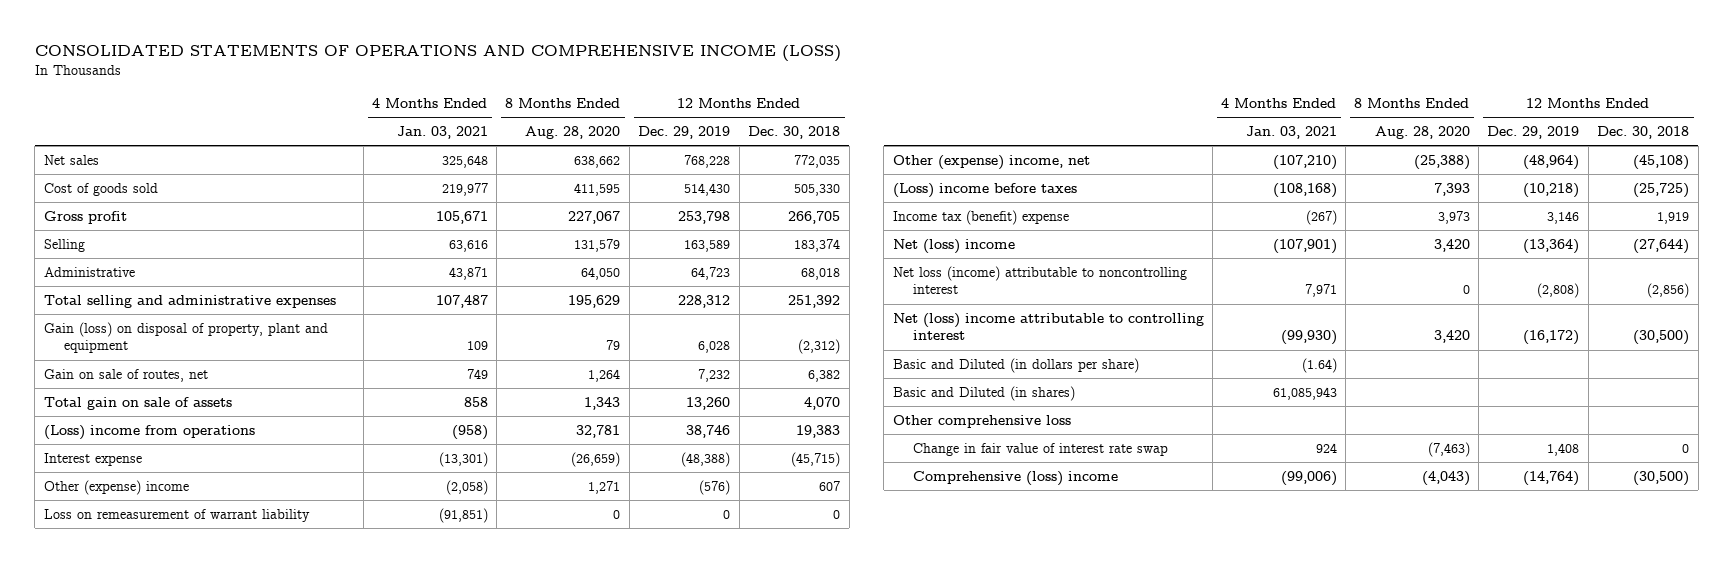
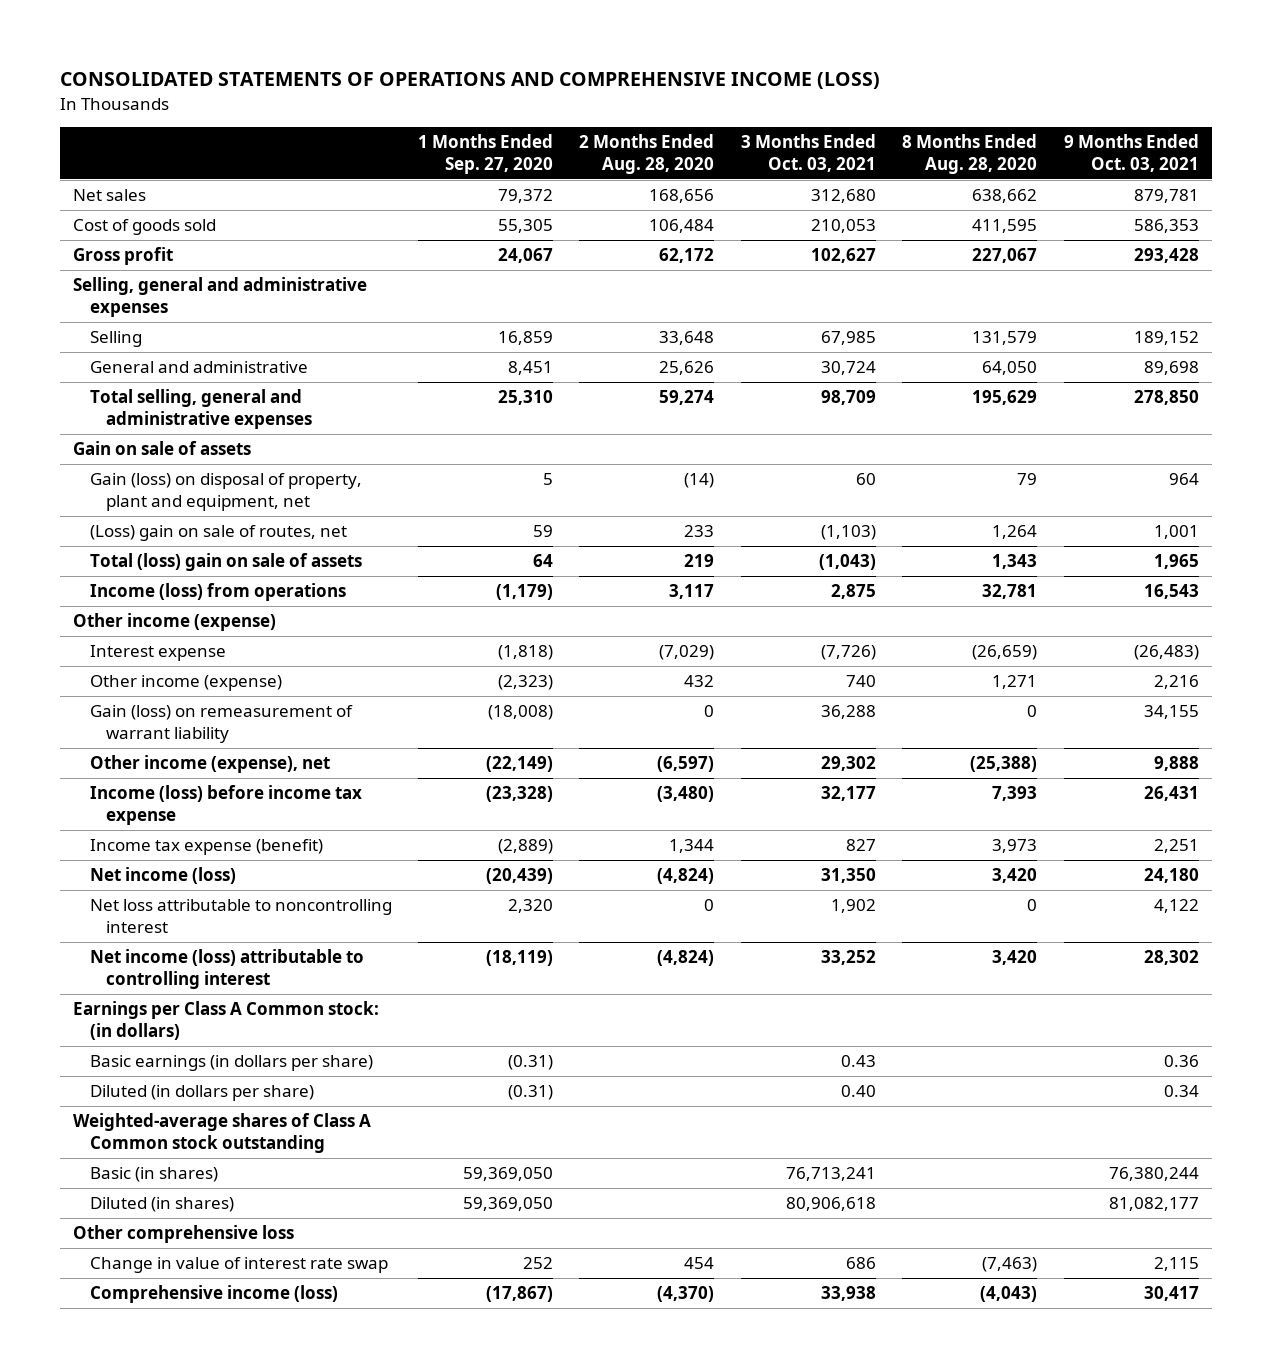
- | 4 Months Ended Jan. 03, 2021 | 8 Months Ended Aug. 28, 2020 | 12 Months Ended Dec. 29, 2019 | 12 Months Ended Dec. 30, 2018
+ | 1 Months Ended Sep. 27, 2020 | 2 Months Ended Aug. 28, 2020 | 3 Months Ended Oct. 03, 2021 | 8 Months Ended Aug. 28, 2020 | 9 Months Ended Oct. 03, 2021
+ Selling, general and administrative expenses
- Administrative | 43,871 | 64,050 | 64,723 | 68,018
- Total selling and administrative expenses | 107,487 | 195,629 | 228,312 | 251,392
- Gain (loss) on disposal of property, plant and equipment | 109 | 79 | 6,028 | (2,312)
- Gain on sale of routes, net | 749 | 1,264 | 7,232 | 6,382
- Total gain on sale of assets | 858 | 1,343 | 13,260 | 4,070
- (Loss) income from operations | (958) | 32,781 | 38,746 | 19,383
+ General and administrative | 8,451 | 25,626 | 30,724 | 64,050 | 89,698
+ Total selling, general and administrative expenses | 25,310 | 59,274 | 98,709 | 195,629 | 278,850
+ Gain on sale of assets
+ Gain (loss) on disposal of property, plant and equipment, net | 5 | (14) | 60 | 79 | 964
+ (Loss) gain on sale of routes, net | 59 | 233 | (1,103) | 1,264 | 1,001
+ Total (loss) gain on sale of assets | 64 | 219 | (1,043) | 1,343 | 1,965
+ Income (loss) from operations | (1,179) | 3,117 | 2,875 | 32,781 | 16,543
+ Other income (expense)
- Other (expense) income | (2,058) | 1,271 | (576) | 607
- Loss on remeasurement of warrant liability | (91,851) | 0 | 0 | 0
- Other (expense) income, net | (107,210) | (25,388) | (48,964) | (45,108)
- (Loss) income before taxes | (108,168) | 7,393 | (10,218) | (25,725)
- Income tax (benefit) expense | (267) | 3,973 | 3,146 | 1,919
- Net (loss) income | (107,901) | 3,420 | (13,364) | (27,644)
- Net loss (income) attributable to noncontrolling interest | 7,971 | 0 | (2,808) | (2,856)
- Net (loss) income attributable to controlling interest | (99,930) | 3,420 | (16,172) | (30,500)
- Basic and Diluted (in dollars per share) | (1.64) | | |
- Basic and Diluted (in shares) | 61,085,943 | | |
+ Other income (expense) | (2,323) | 432 | 740 | 1,271 | 2,216
+ Gain (loss) on remeasurement of warrant liability | (18,008) | 0 | 36,288 | 0 | 34,155
+ Other income (expense), net | (22,149) | (6,597) | 29,302 | (25,388) | 9,888
+ Income (loss) before income tax expense | (23,328) | (3,480) | 32,177 | 7,393 | 26,431
+ Income tax expense (benefit) | (2,889) | 1,344 | 827 | 3,973 | 2,251
+ Net income (loss) | (20,439) | (4,824) | 31,350 | 3,420 | 24,180
+ Net loss attributable to noncontrolling interest | 2,320 | 0 | 1,902 | 0 | 4,122
+ Net income (loss) attributable to controlling interest | (18,119) | (4,824) | 33,252 | 3,420 | 28,302
+ Earnings per Class A Common stock: (in dollars)
+ Basic earnings (in dollars per share) | (0.31) | | 0.43 | | 0.36
+ Diluted (in dollars per share) | (0.31) | | 0.40 | | 0.34
+ Weighted-average shares of Class A Common stock outstanding
+ Basic (in shares) | 59,369,050 | | 76,713,241 | | 76,380,244
+ Diluted (in shares) | 59,369,050 | | 80,906,618 | | 81,082,177
- Change in fair value of interest rate swap | 924 | (7,463) | 1,408 | 0
- Comprehensive (loss) income | (99,006) | (4,043) | (14,764) | (30,500)
+ Change in value of interest rate swap | 252 | 454 | 686 | (7,463) | 2,115
+ Comprehensive income (loss) | (17,867) | (4,370) | 33,938 | (4,043) | 30,417

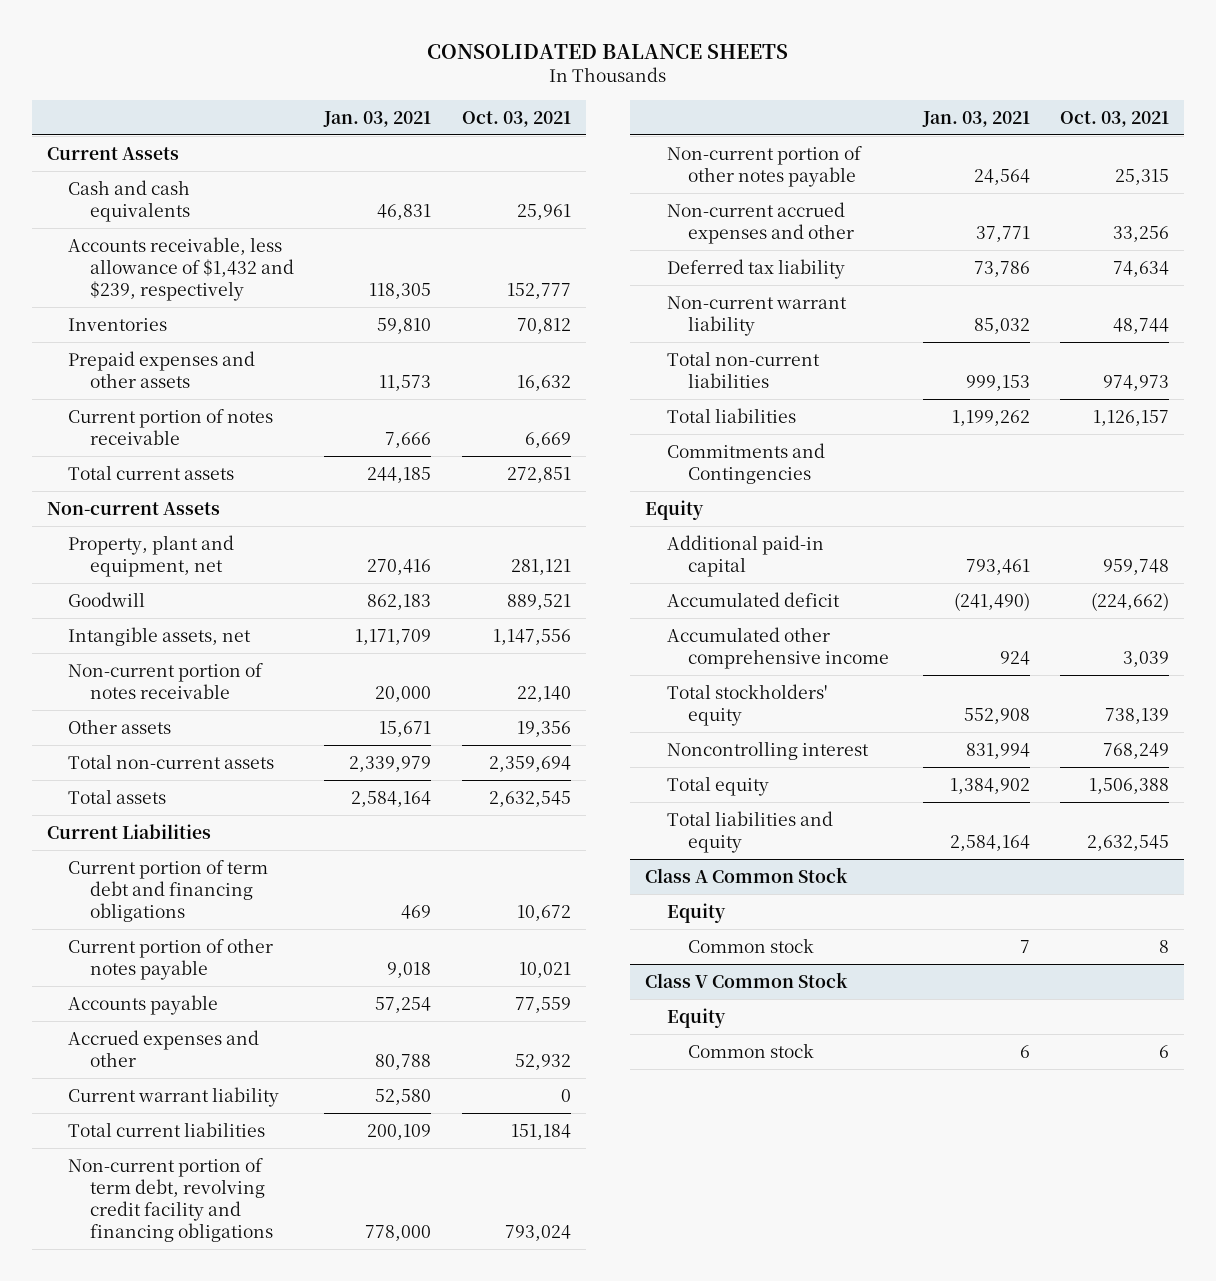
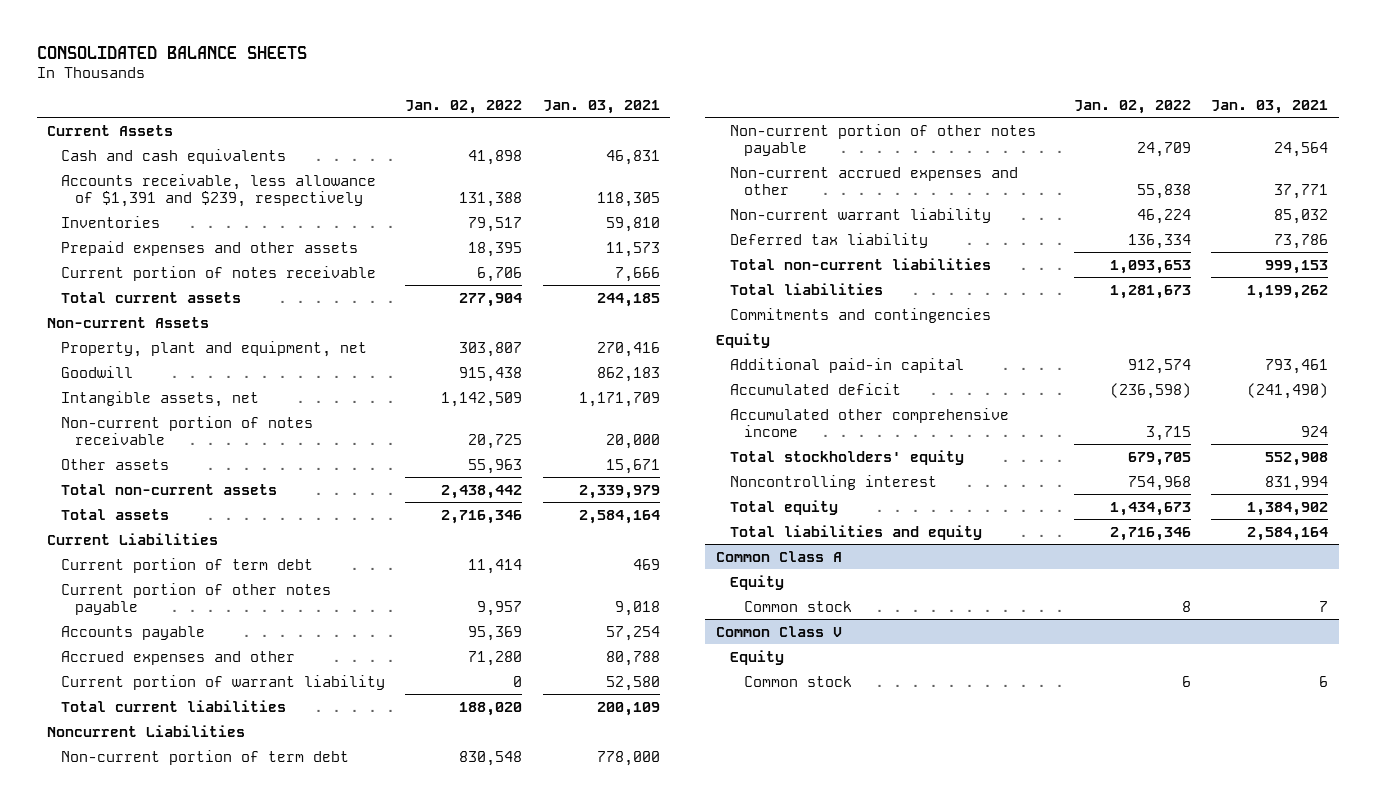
- | Jan. 03, 2021 | Oct. 03, 2021
+ | Jan. 02, 2022 | Jan. 03, 2021
- Accounts receivable, less allowance of $1,432 and $239, respectively | 118,305 | 152,777
+ Accounts receivable, less allowance of $1,391 and $239, respectively | 131,388 | 118,305
- Current portion of term debt and financing obligations | 469 | 10,672
+ Current portion of term debt | 11,414 | 469
- Current warrant liability | 52,580 | 0
+ Current portion of warrant liability | 0 | 52,580
- Non-current portion of term debt, revolving credit facility and financing obligations | 778,000 | 793,024
+ Noncurrent Liabilities
+ Non-current portion of term debt | 830,548 | 778,000
moved down: Deferred tax liability | 136,334 | 73,786
- Commitments and Contingencies
+ Commitments and contingencies
- Class A Common Stock
+ Common Class A
- Class V Common Stock
+ Common Class V

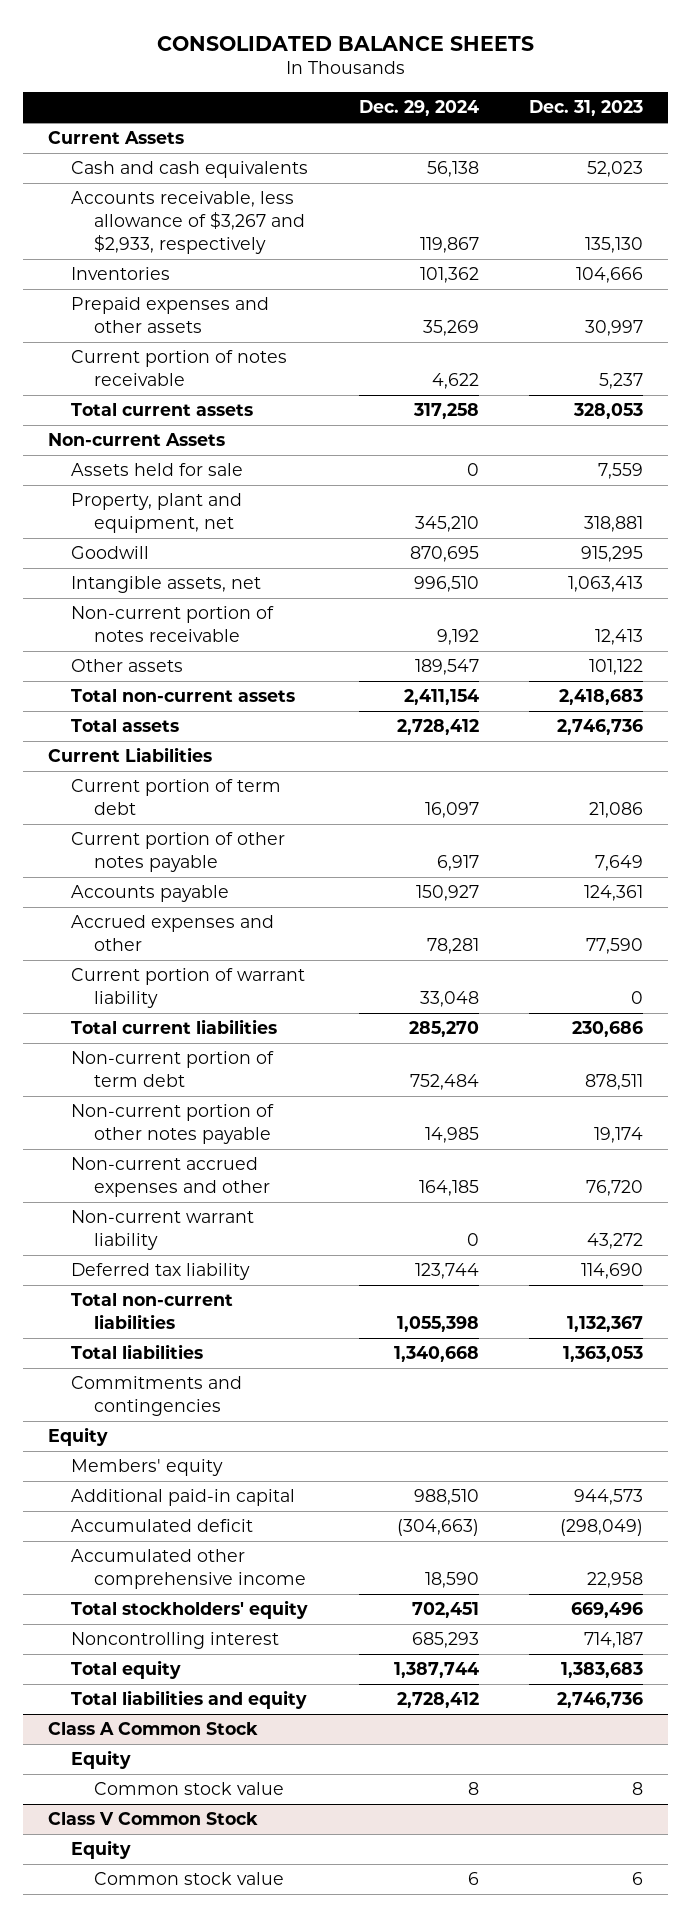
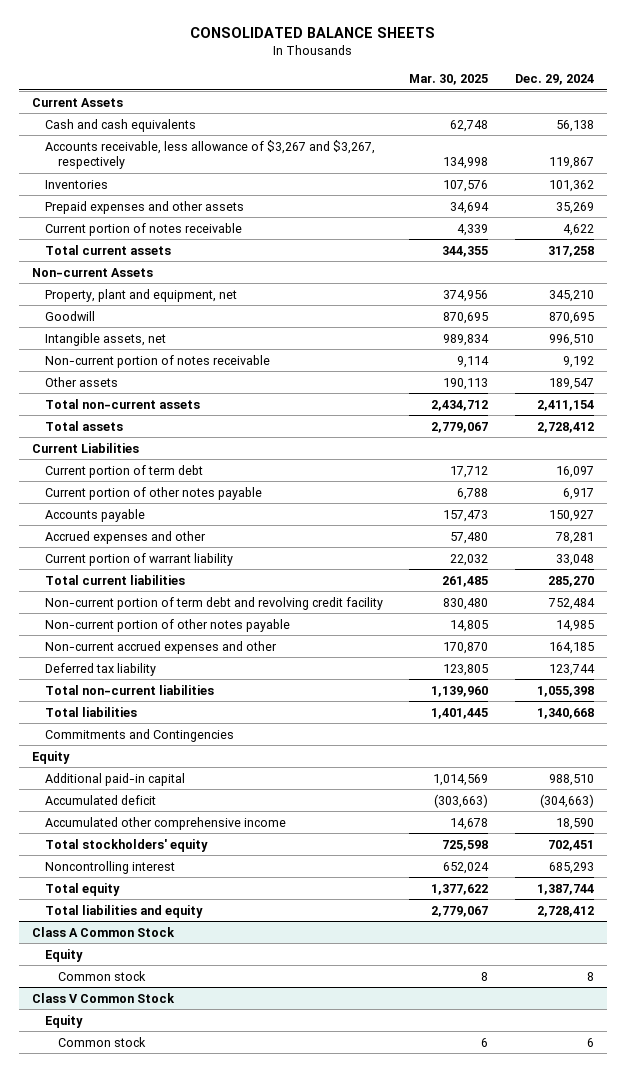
- | Dec. 29, 2024 | Dec. 31, 2023
+ | Mar. 30, 2025 | Dec. 29, 2024
- Accounts receivable, less allowance of $3,267 and $2,933, respectively | 119,867 | 135,130
+ Accounts receivable, less allowance of $3,267 and $3,267, respectively | 134,998 | 119,867
- Assets held for sale | 0 | 7,559
- Non-current portion of term debt | 752,484 | 878,511
+ Non-current portion of term debt and revolving credit facility | 830,480 | 752,484
- Non-current warrant liability | 0 | 43,272
- Commitments and contingencies
+ Commitments and Contingencies
- Members' equity
@ Class A Common Stock
- Common stock value | 8 | 8
+ Common stock | 8 | 8
@ Class V Common Stock
- Common stock value | 6 | 6
+ Common stock | 6 | 6

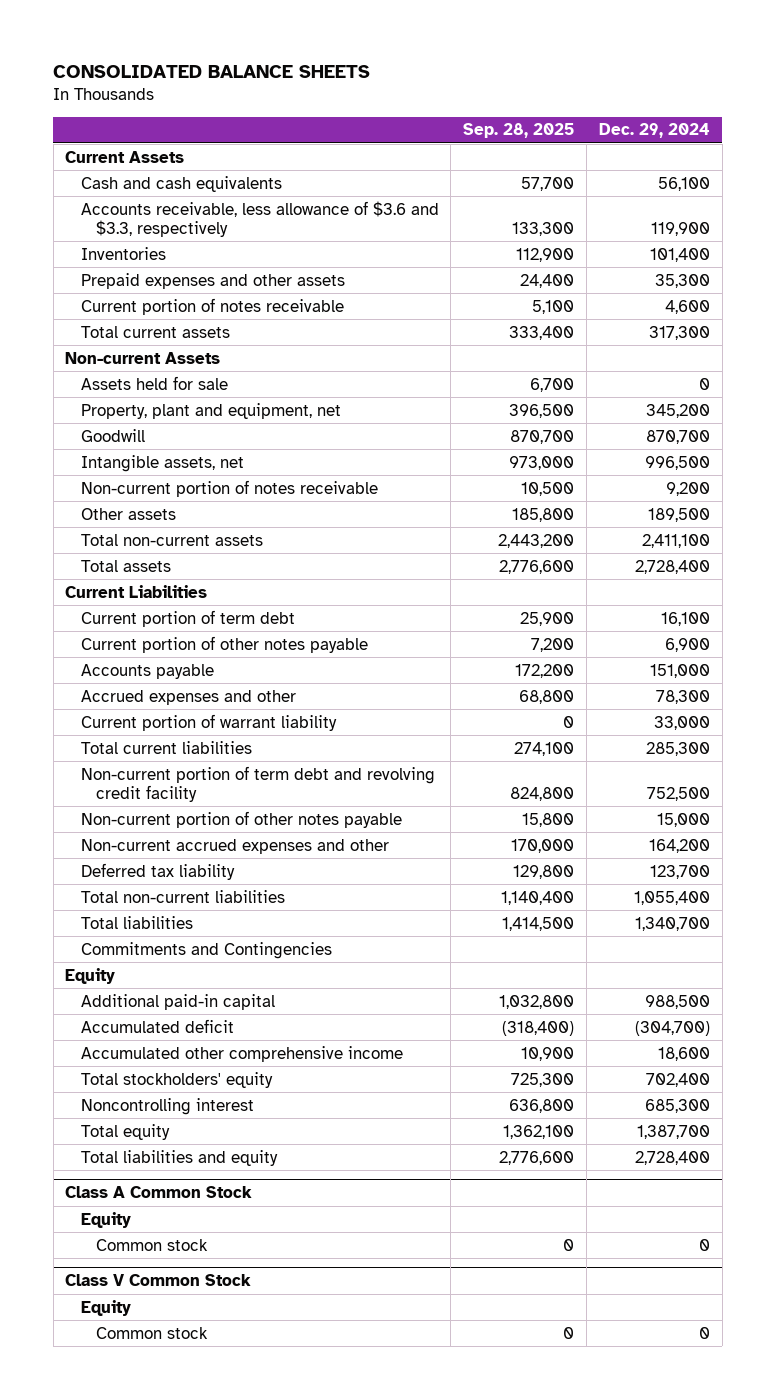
- | Mar. 30, 2025 | Dec. 29, 2024
+ | Sep. 28, 2025 | Dec. 29, 2024
- Cash and cash equivalents | 62,748 | 56,138
- Accounts receivable, less allowance of $3,267 and $3,267, respectively | 134,998 | 119,867
- Inventories | 107,576 | 101,362
- Prepaid expenses and other assets | 34,694 | 35,269
- Current portion of notes receivable | 4,339 | 4,622
- Total current assets | 344,355 | 317,258
+ Cash and cash equivalents | 57,700 | 56,100
+ Accounts receivable, less allowance of $3.6 and $3.3, respectively | 133,300 | 119,900
+ Inventories | 112,900 | 101,400
+ Prepaid expenses and other assets | 24,400 | 35,300
+ Current portion of notes receivable | 5,100 | 4,600
+ Total current assets | 333,400 | 317,300
- Property, plant and equipment, net | 374,956 | 345,210
- Goodwill | 870,695 | 870,695
- Intangible assets, net | 989,834 | 996,510
- Non-current portion of notes receivable | 9,114 | 9,192
- Other assets | 190,113 | 189,547
- Total non-current assets | 2,434,712 | 2,411,154
- Total assets | 2,779,067 | 2,728,412
+ Assets held for sale | 6,700 | 0
+ Property, plant and equipment, net | 396,500 | 345,200
+ Goodwill | 870,700 | 870,700
+ Intangible assets, net | 973,000 | 996,500
+ Non-current portion of notes receivable | 10,500 | 9,200
+ Other assets | 185,800 | 189,500
+ Total non-current assets | 2,443,200 | 2,411,100
+ Total assets | 2,776,600 | 2,728,400
- Current portion of term debt | 17,712 | 16,097
- Current portion of other notes payable | 6,788 | 6,917
- Accounts payable | 157,473 | 150,927
- Accrued expenses and other | 57,480 | 78,281
- Current portion of warrant liability | 22,032 | 33,048
- Total current liabilities | 261,485 | 285,270
- Non-current portion of term debt and revolving credit facility | 830,480 | 752,484
- Non-current portion of other notes payable | 14,805 | 14,985
- Non-current accrued expenses and other | 170,870 | 164,185
- Deferred tax liability | 123,805 | 123,744
- Total non-current liabilities | 1,139,960 | 1,055,398
- Total liabilities | 1,401,445 | 1,340,668
+ Current portion of term debt | 25,900 | 16,100
+ Current portion of other notes payable | 7,200 | 6,900
+ Accounts payable | 172,200 | 151,000
+ Accrued expenses and other | 68,800 | 78,300
+ Current portion of warrant liability | 0 | 33,000
+ Total current liabilities | 274,100 | 285,300
+ Non-current portion of term debt and revolving credit facility | 824,800 | 752,500
+ Non-current portion of other notes payable | 15,800 | 15,000
+ Non-current accrued expenses and other | 170,000 | 164,200
+ Deferred tax liability | 129,800 | 123,700
+ Total non-current liabilities | 1,140,400 | 1,055,400
+ Total liabilities | 1,414,500 | 1,340,700
- Additional paid-in capital | 1,014,569 | 988,510
- Accumulated deficit | (303,663) | (304,663)
- Accumulated other comprehensive income | 14,678 | 18,590
- Total stockholders' equity | 725,598 | 702,451
- Noncontrolling interest | 652,024 | 685,293
- Total equity | 1,377,622 | 1,387,744
- Total liabilities and equity | 2,779,067 | 2,728,412
+ Additional paid-in capital | 1,032,800 | 988,500
+ Accumulated deficit | (318,400) | (304,700)
+ Accumulated other comprehensive income | 10,900 | 18,600
+ Total stockholders' equity | 725,300 | 702,400
+ Noncontrolling interest | 636,800 | 685,300
+ Total equity | 1,362,100 | 1,387,700
+ Total liabilities and equity | 2,776,600 | 2,728,400
@ Class A Common Stock
- Common stock | 8 | 8
+ Common stock | 0 | 0
@ Class V Common Stock
- Common stock | 6 | 6
+ Common stock | 0 | 0

